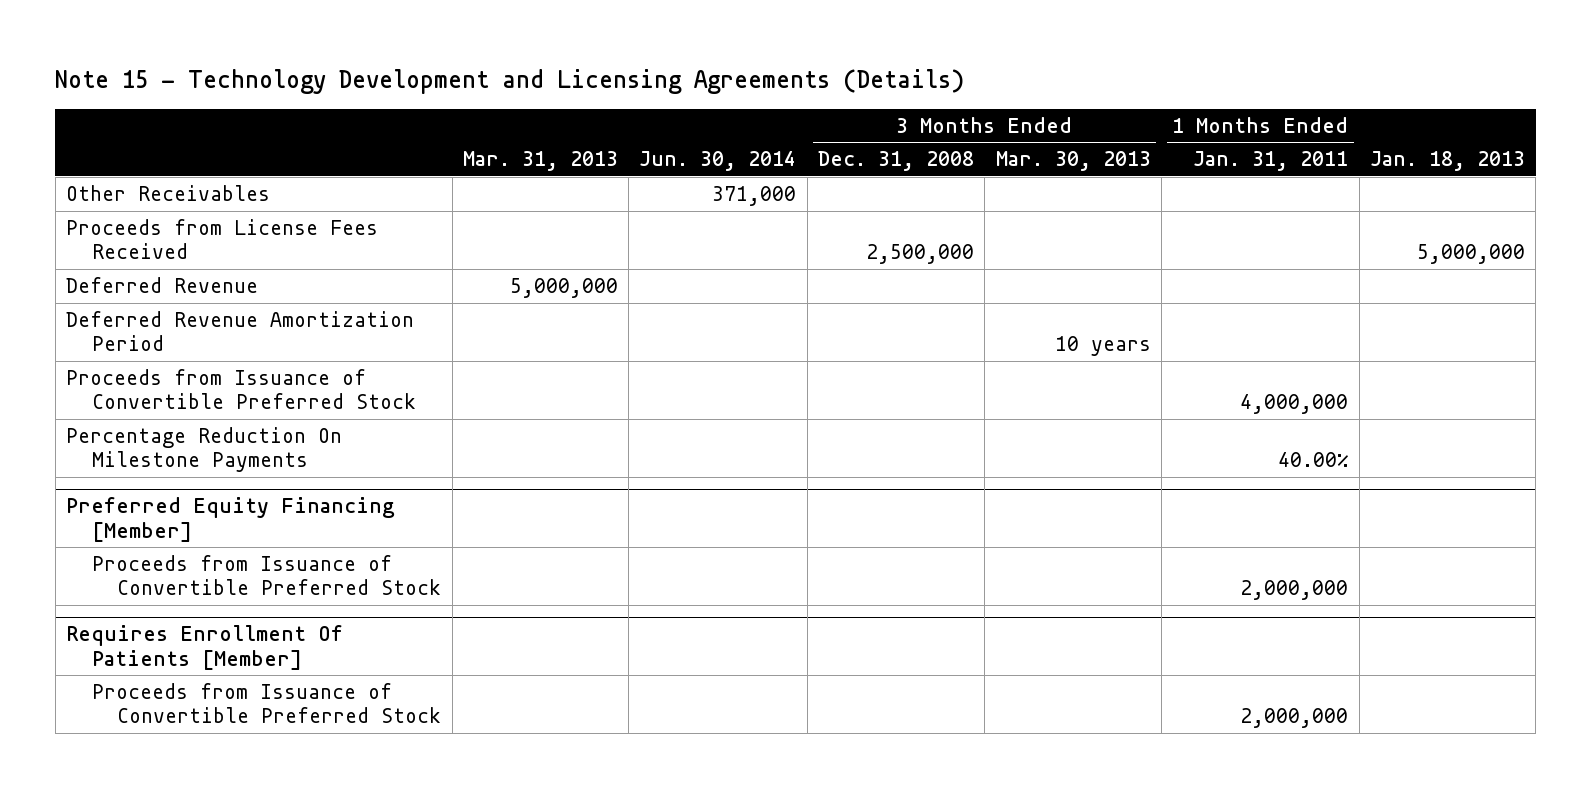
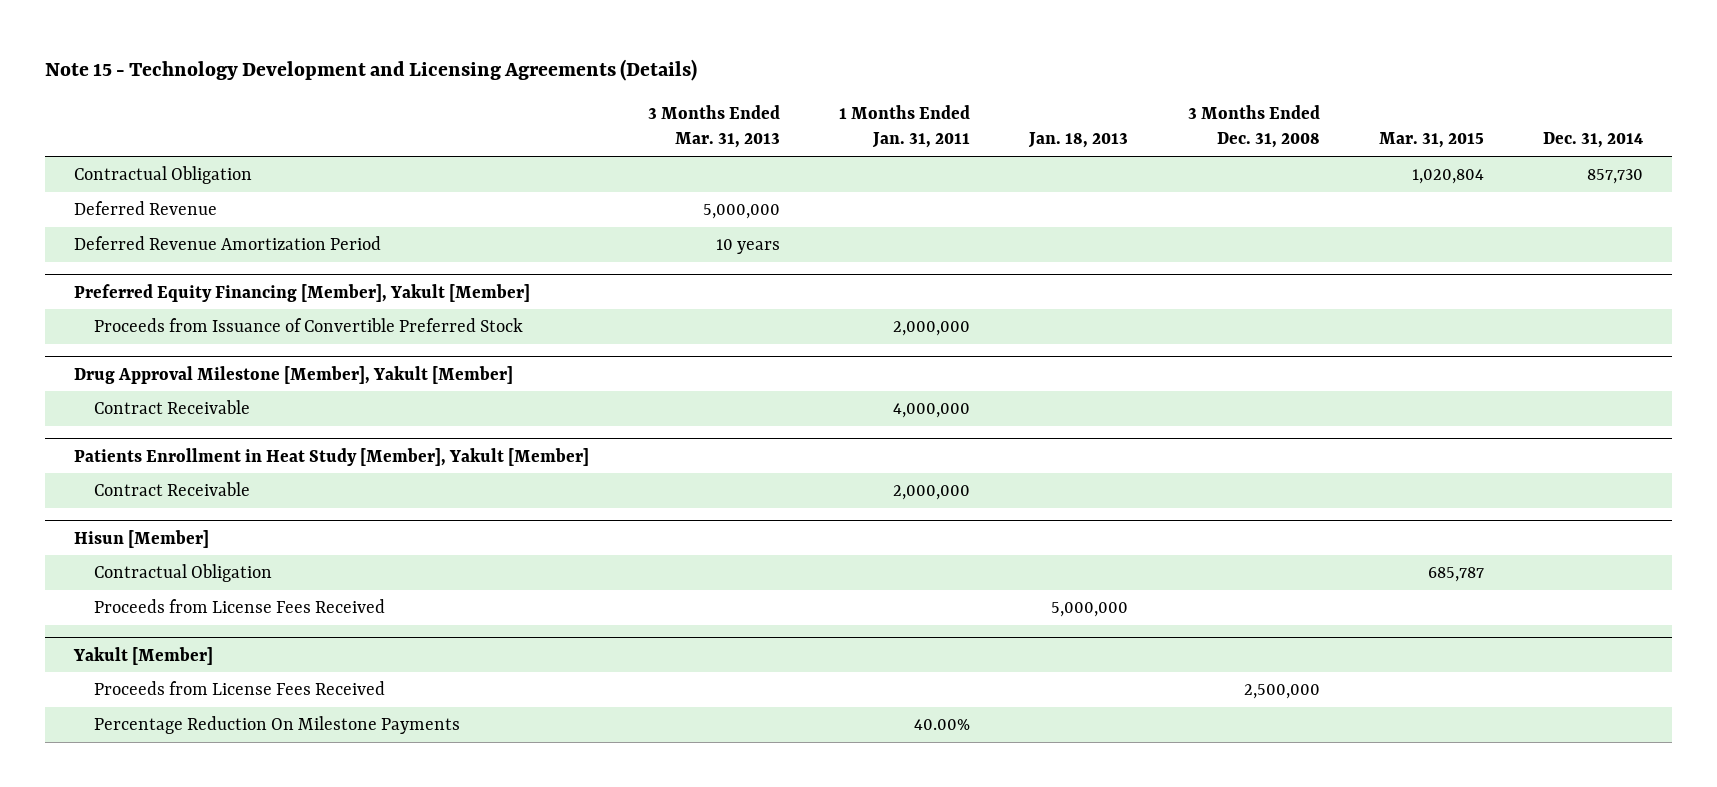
- | Mar. 31, 2013 | Jun. 30, 2014 | 3 Months Ended Dec. 31, 2008 | 3 Months Ended Mar. 30, 2013 | 1 Months Ended Jan. 31, 2011 | Jan. 18, 2013
+ | 3 Months Ended Mar. 31, 2013 | 1 Months Ended Jan. 31, 2011 | Jan. 18, 2013 | 3 Months Ended Dec. 31, 2008 | Mar. 31, 2015 | Dec. 31, 2014
- Other Receivables | | 371,000 | | | |
- Proceeds from License Fees Received | | | 2,500,000 | | | 5,000,000
+ Contractual Obligation | | | | | 1,020,804 | 857,730
- Proceeds from Issuance of Convertible Preferred Stock | | | | | 4,000,000 |
- Percentage Reduction On Milestone Payments | | | | | 40.00% |
- Preferred Equity Financing [Member]
+ Preferred Equity Financing [Member], Yakult [Member]
- Requires Enrollment Of Patients [Member]
- Proceeds from Issuance of Convertible Preferred Stock | | | | | 2,000,000 |
+ Drug Approval Milestone [Member], Yakult [Member]
+ Contract Receivable | | 4,000,000 | | | |
+ Patients Enrollment in Heat Study [Member], Yakult [Member]
+ Contract Receivable | | 2,000,000 | | | |
+ Hisun [Member]
+ Contractual Obligation | | | | | 685,787 |
+ Proceeds from License Fees Received | | | 5,000,000 | | |
+ Yakult [Member]
+ Proceeds from License Fees Received | | | | 2,500,000 | |
+ Percentage Reduction On Milestone Payments | | 40.00% | | | |

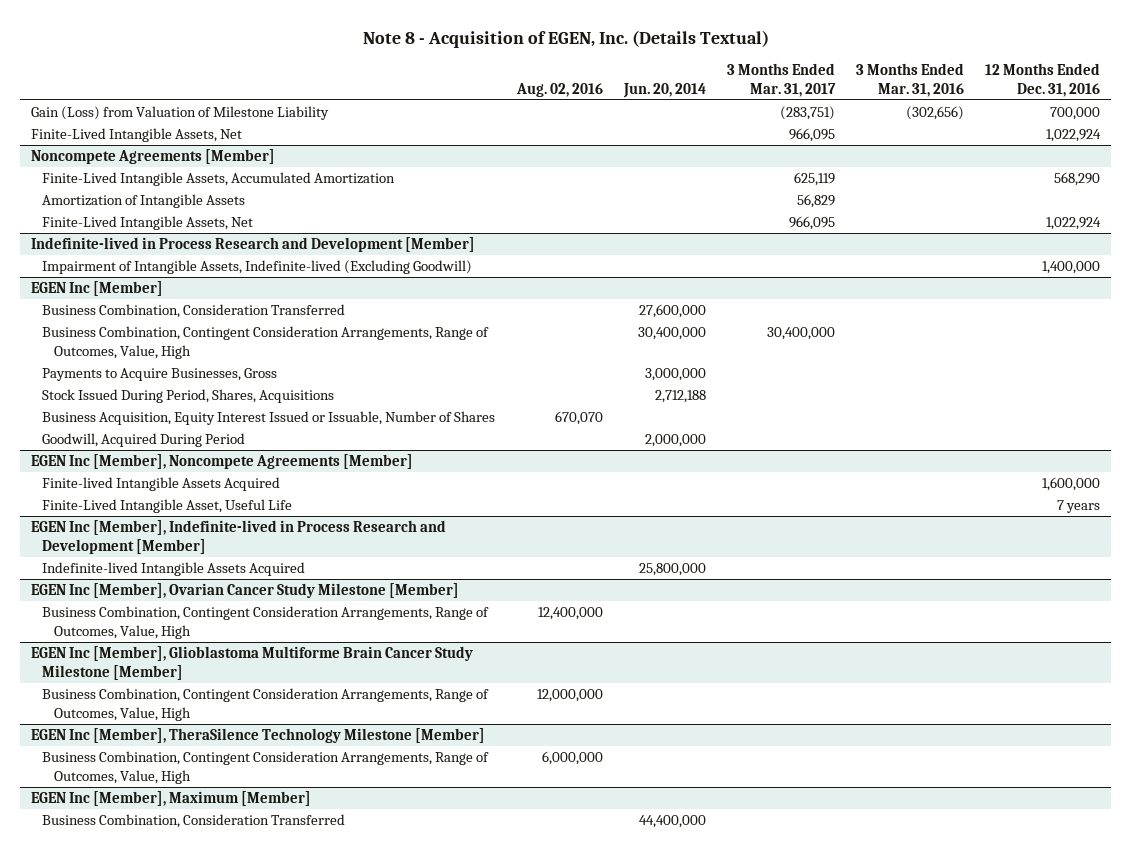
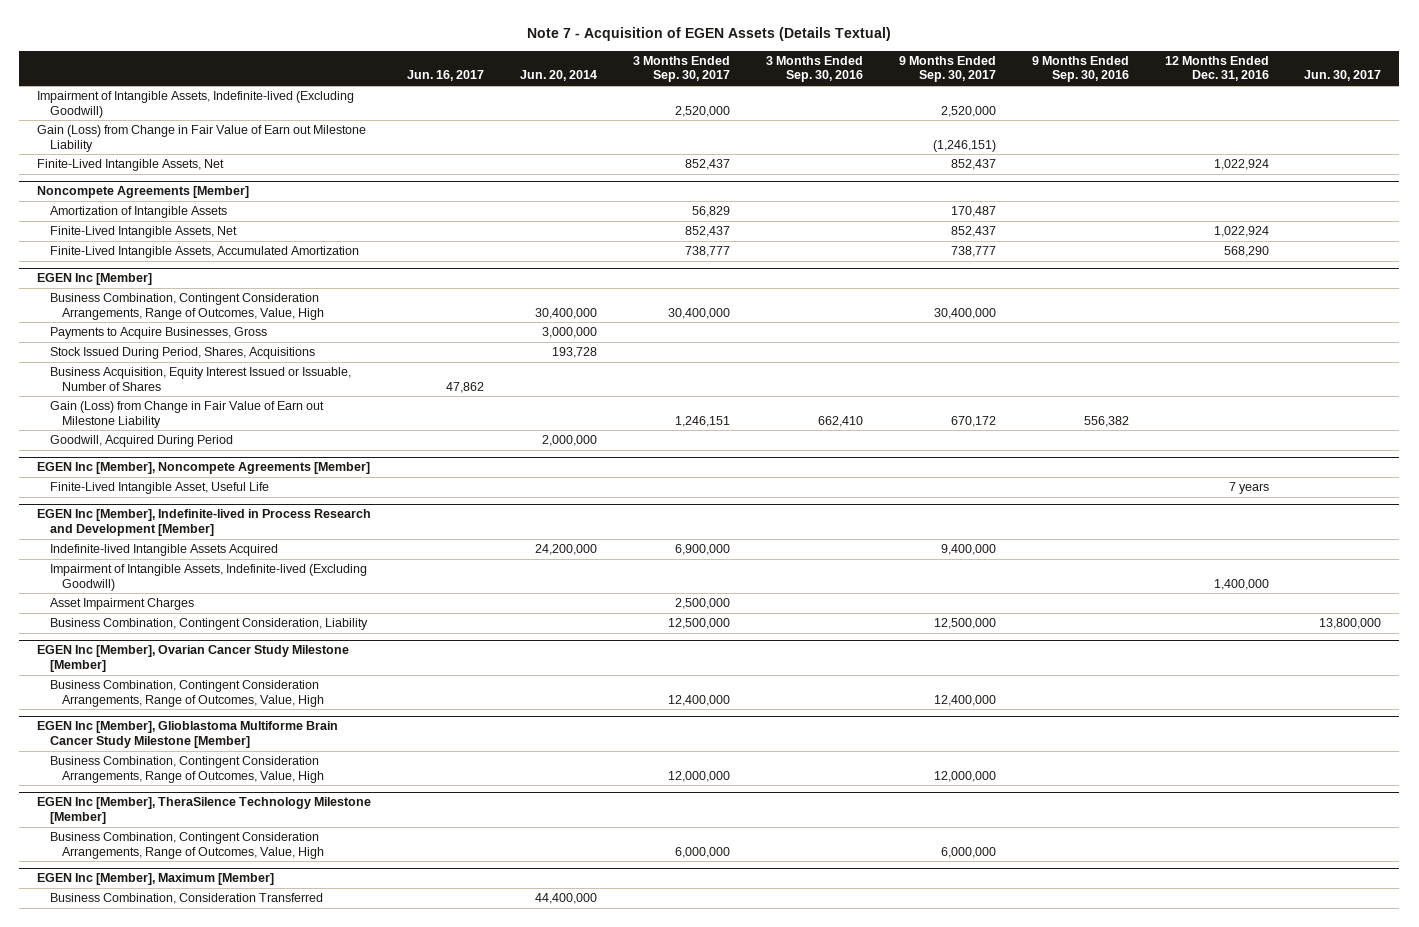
- Note 8 - Acquisition of EGEN, Inc. (Details Textual)
+ Note 7 - Acquisition of EGEN Assets (Details Textual)
- | Aug. 02, 2016 | Jun. 20, 2014 | 3 Months Ended Mar. 31, 2017 | 3 Months Ended Mar. 31, 2016 | 12 Months Ended Dec. 31, 2016
+ | Jun. 16, 2017 | Jun. 20, 2014 | 3 Months Ended Sep. 30, 2017 | 3 Months Ended Sep. 30, 2016 | 9 Months Ended Sep. 30, 2017 | 9 Months Ended Sep. 30, 2016 | 12 Months Ended Dec. 31, 2016 | Jun. 30, 2017
- Gain (Loss) from Valuation of Milestone Liability | | | (283,751) | (302,656) | 700,000
+ Impairment of Intangible Assets, Indefinite-lived (Excluding Goodwill) | | | 2,520,000 | | 2,520,000 | | |
+ Gain (Loss) from Change in Fair Value of Earn out Milestone Liability | | | | | (1,246,151) | | |
- Indefinite-lived in Process Research and Development [Member]
- Impairment of Intangible Assets, Indefinite-lived (Excluding Goodwill) | | | | | 1,400,000
@ Noncompete Agreements [Member]
moved down: Finite-Lived Intangible Assets, Accumulated Amortization | | | 738,777 | | 738,777 | | 568,290 |
@ EGEN Inc [Member]
- Business Combination, Consideration Transferred | | 27,600,000 | | |
- Stock Issued During Period, Shares, Acquisitions | | 2,712,188 | | |
+ Stock Issued During Period, Shares, Acquisitions | | 193,728 | | | | | |
+ Gain (Loss) from Change in Fair Value of Earn out Milestone Liability | | | 1,246,151 | 662,410 | 670,172 | 556,382 | |
@ EGEN Inc [Member], Noncompete Agreements [Member]
- Finite-lived Intangible Assets Acquired | | | | | 1,600,000
@ EGEN Inc [Member], Indefinite-lived in Process Research and Development [Member]
- Indefinite-lived Intangible Assets Acquired | | 25,800,000 | | |
+ Indefinite-lived Intangible Assets Acquired | | 24,200,000 | 6,900,000 | | 9,400,000 | | |
+ Impairment of Intangible Assets, Indefinite-lived (Excluding Goodwill) | | | | | | | 1,400,000 |
+ Asset Impairment Charges | | | 2,500,000 | | | | |
+ Business Combination, Contingent Consideration, Liability | | | 12,500,000 | | 12,500,000 | | | 13,800,000

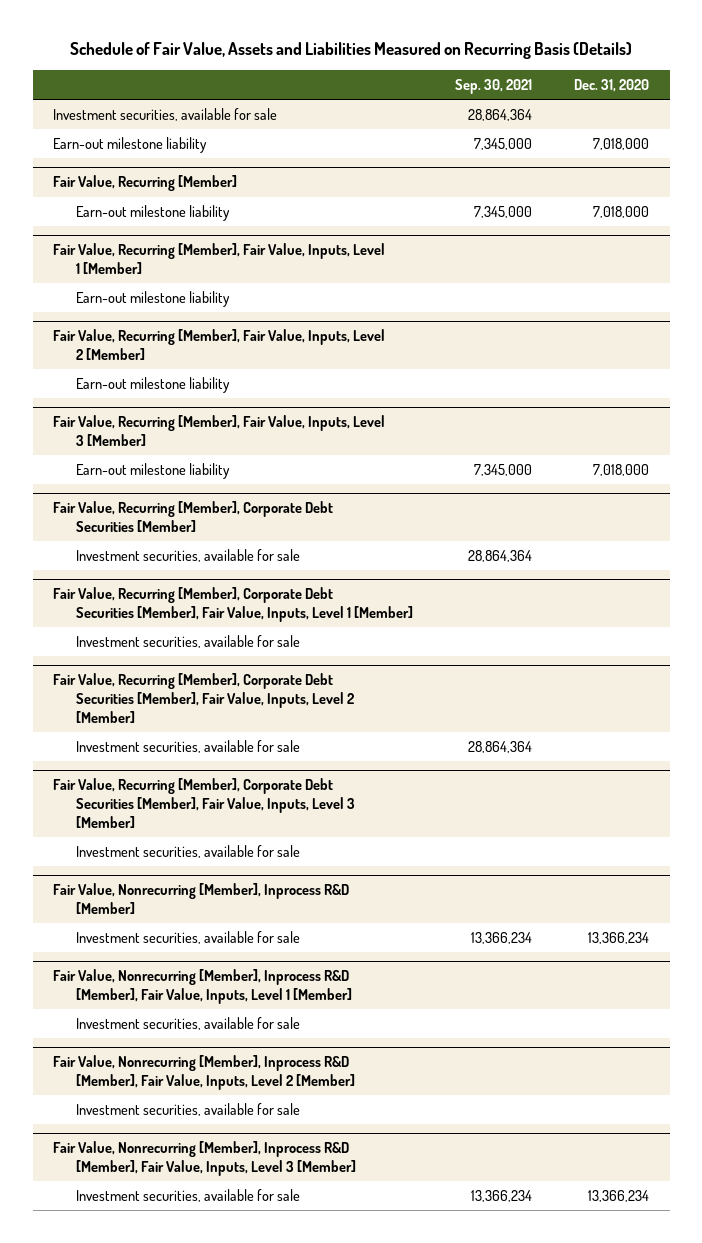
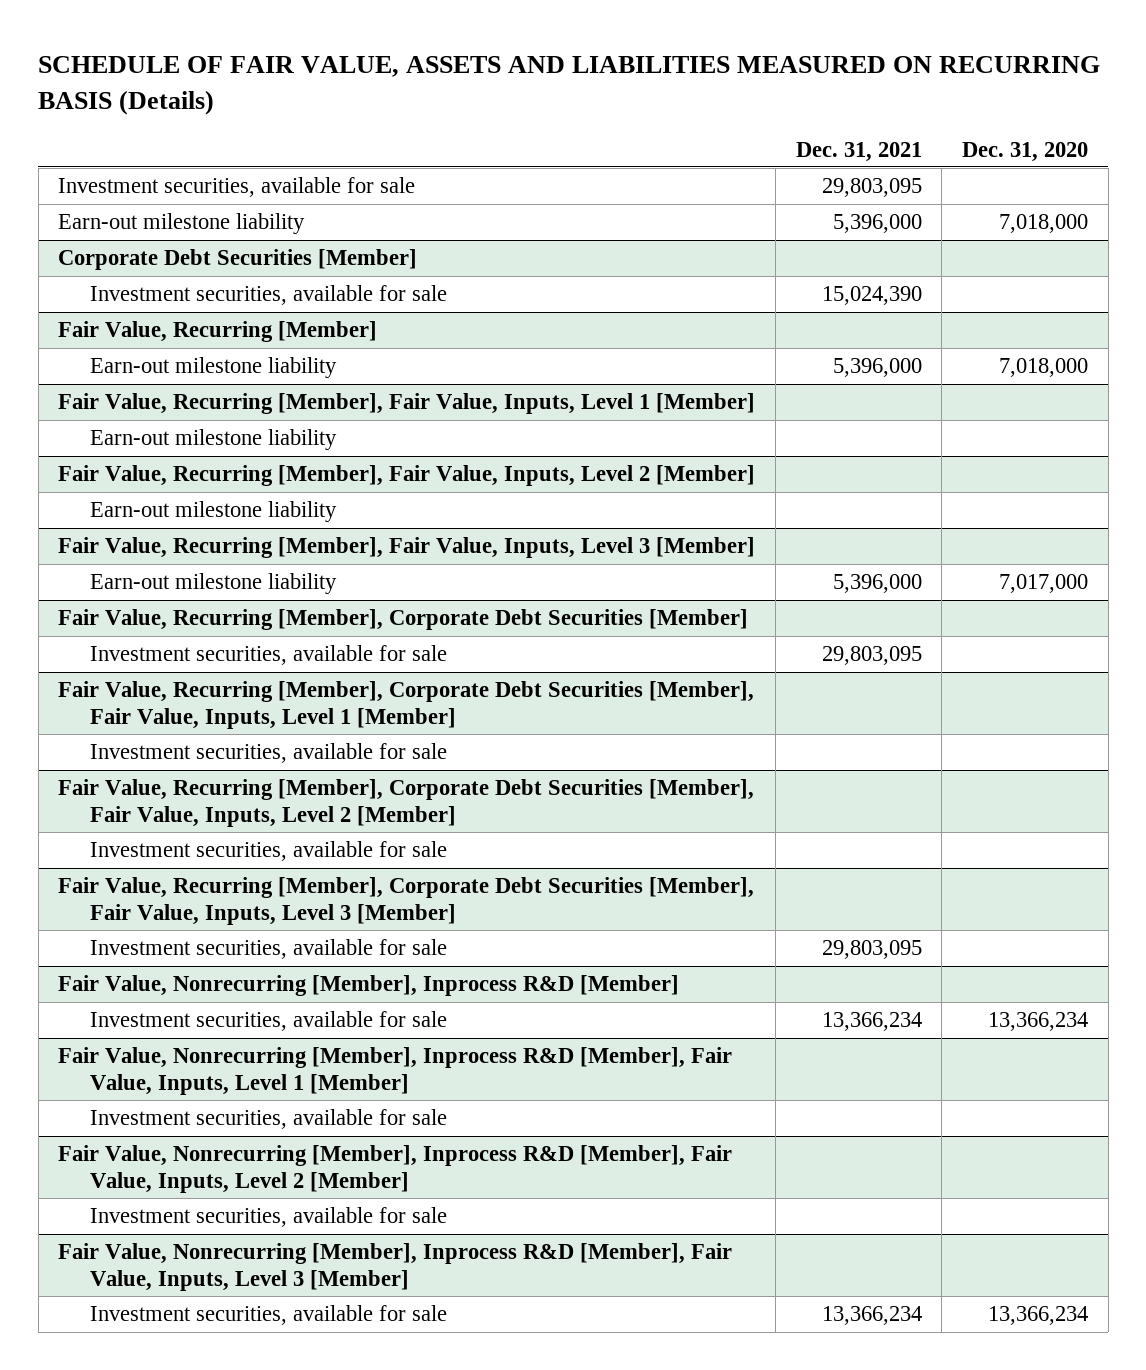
- Schedule of Fair Value, Assets and Liabilities Measured on Recurring Basis (Details)
+ SCHEDULE OF FAIR VALUE, ASSETS AND LIABILITIES MEASURED ON RECURRING BASIS (Details)
- | Sep. 30, 2021 | Dec. 31, 2020
+ | Dec. 31, 2021 | Dec. 31, 2020
+ Corporate Debt Securities [Member]
+ Investment securities, available for sale | 15,024,390 |
@ Fair Value, Recurring [Member], Fair Value, Inputs, Level 3 [Member]
- Earn-out milestone liability | 7,345,000 | 7,018,000
+ Earn-out milestone liability | 5,396,000 | 7,017,000

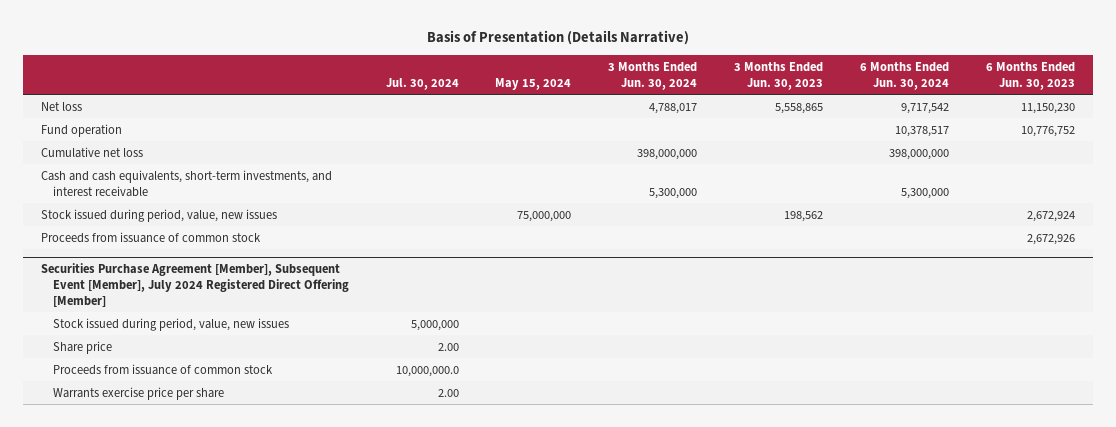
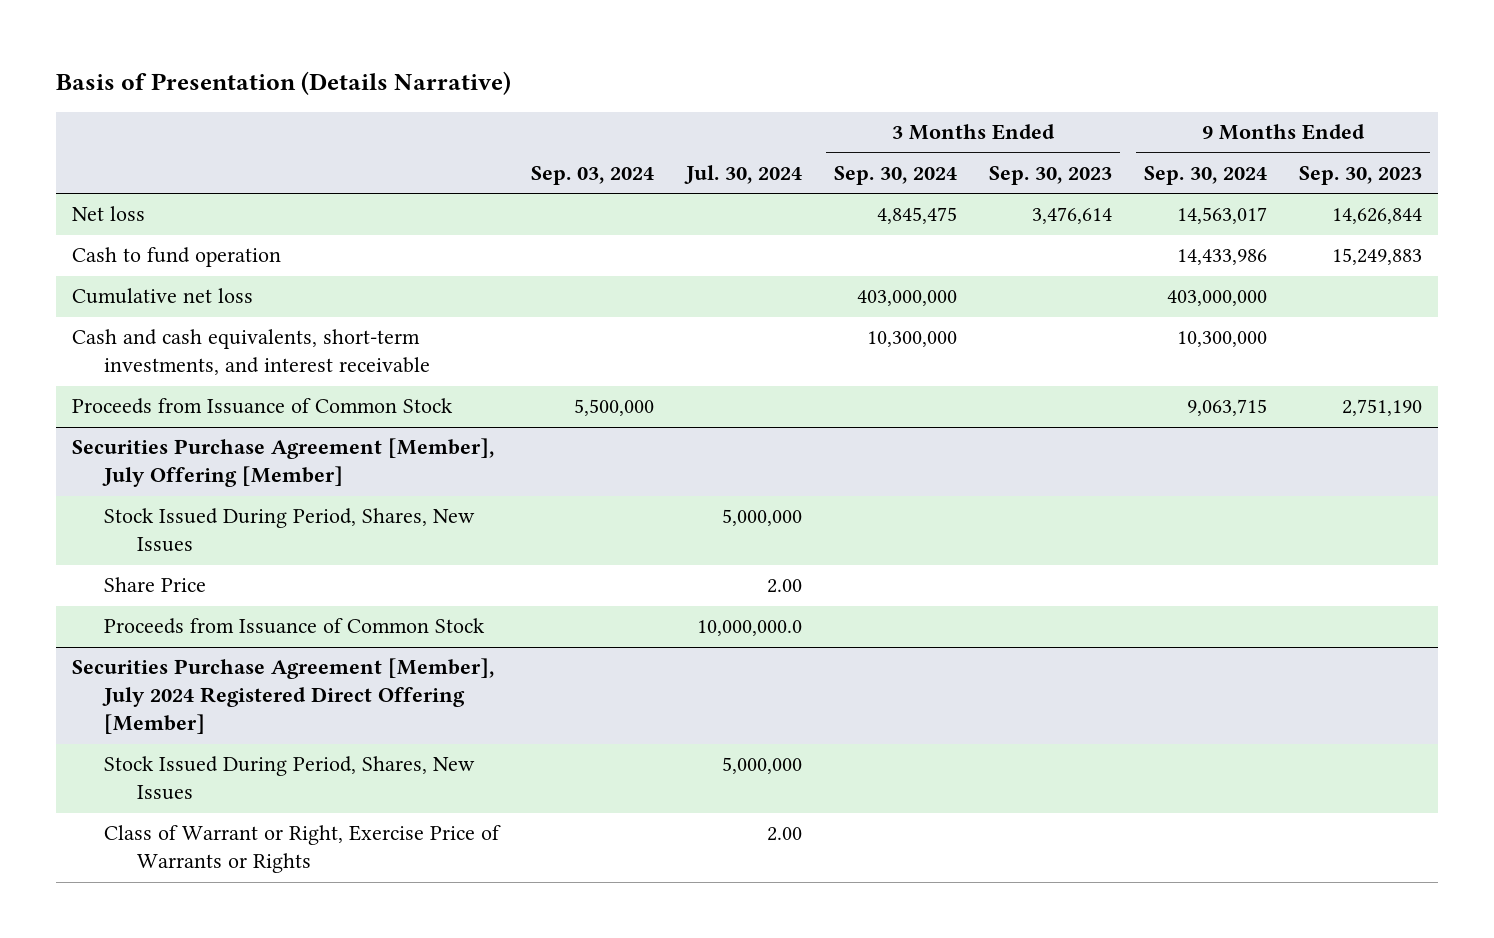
- | Jul. 30, 2024 | May 15, 2024 | 3 Months Ended Jun. 30, 2024 | 3 Months Ended Jun. 30, 2023 | 6 Months Ended Jun. 30, 2024 | 6 Months Ended Jun. 30, 2023
+ | Sep. 03, 2024 | Jul. 30, 2024 | 3 Months Ended Sep. 30, 2024 | 3 Months Ended Sep. 30, 2023 | 9 Months Ended Sep. 30, 2024 | 9 Months Ended Sep. 30, 2023
- Fund operation | | | | | 10,378,517 | 10,776,752
+ Cash to fund operation | | | | | 14,433,986 | 15,249,883
- Stock issued during period, value, new issues | | 75,000,000 | | 198,562 | | 2,672,924
- Proceeds from issuance of common stock | | | | | | 2,672,926
- Securities Purchase Agreement [Member], Subsequent Event [Member], July 2024 Registered Direct Offering [Member]
- Stock issued during period, value, new issues | 5,000,000 | | | | |
- Share price | 2.00 | | | | |
- Proceeds from issuance of common stock | 10,000,000.0 | | | | |
- Warrants exercise price per share | 2.00 | | | | |
+ Proceeds from Issuance of Common Stock | 5,500,000 | | | | 9,063,715 | 2,751,190
+ Securities Purchase Agreement [Member], July Offering [Member]
+ Stock Issued During Period, Shares, New Issues | | 5,000,000 | | | |
+ Share Price | | 2.00 | | | |
+ Proceeds from Issuance of Common Stock | | 10,000,000.0 | | | |
+ Securities Purchase Agreement [Member], July 2024 Registered Direct Offering [Member]
+ Stock Issued During Period, Shares, New Issues | | 5,000,000 | | | |
+ Class of Warrant or Right, Exercise Price of Warrants or Rights | | 2.00 | | | |

